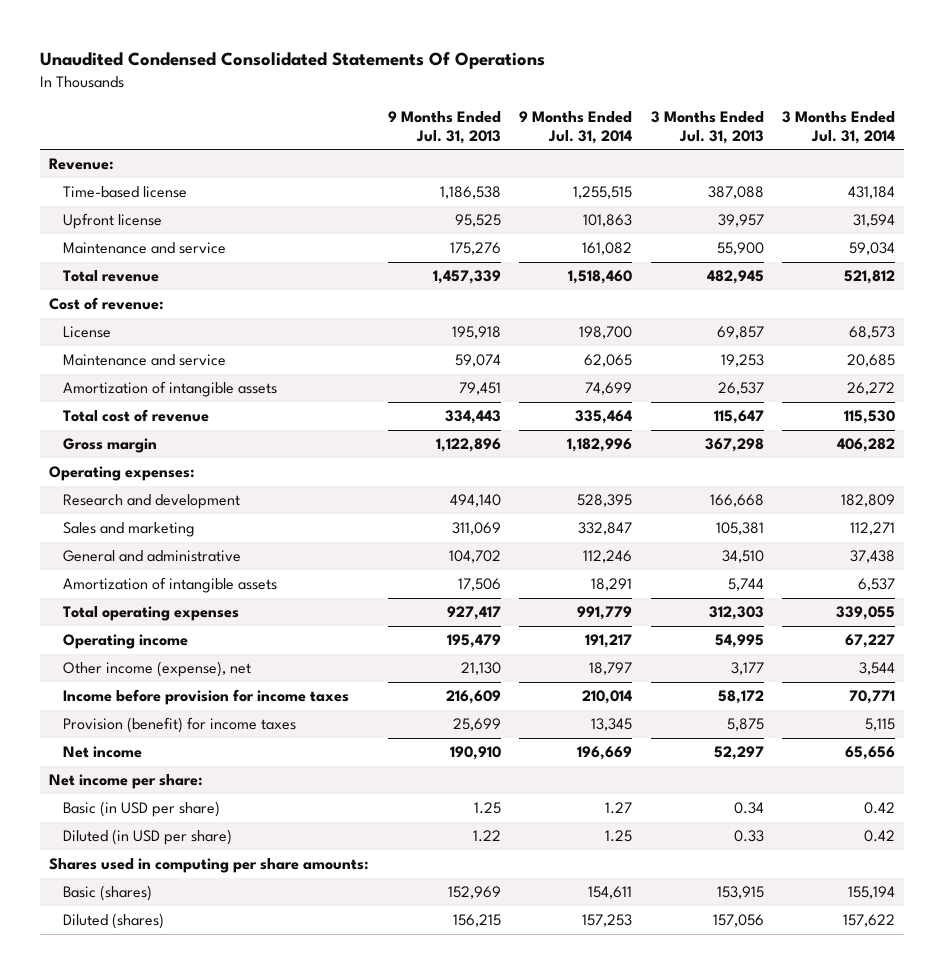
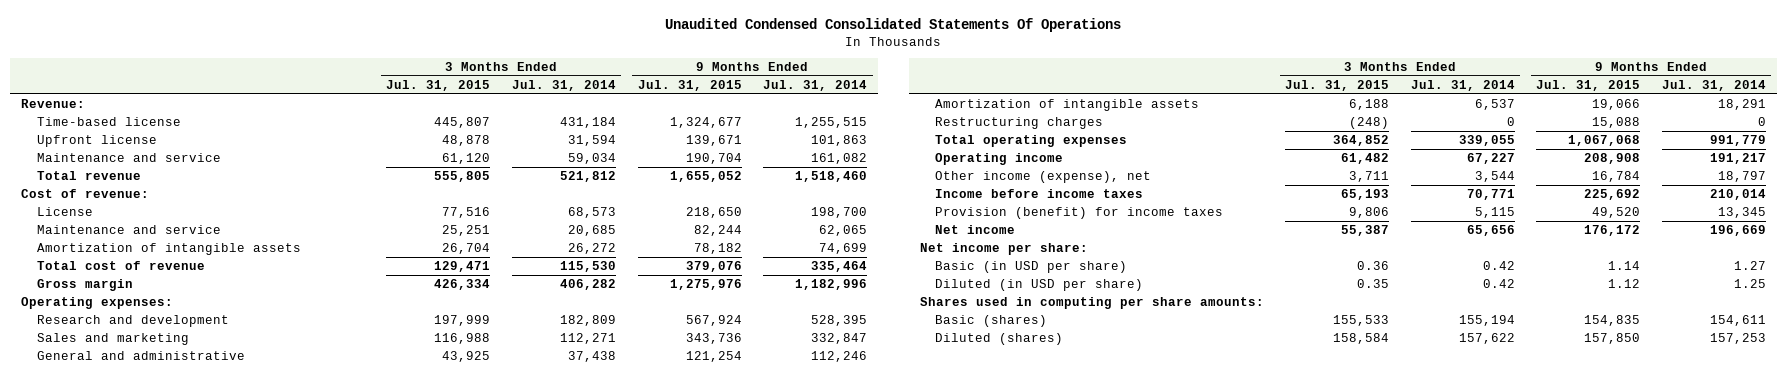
- | 9 Months Ended Jul. 31, 2013 | 9 Months Ended Jul. 31, 2014 | 3 Months Ended Jul. 31, 2013 | 3 Months Ended Jul. 31, 2014
+ | 3 Months Ended Jul. 31, 2015 | 3 Months Ended Jul. 31, 2014 | 9 Months Ended Jul. 31, 2015 | 9 Months Ended Jul. 31, 2014
+ Restructuring charges | (248) | 0 | 15,088 | 0
- Income before provision for income taxes | 216,609 | 210,014 | 58,172 | 70,771
+ Income before income taxes | 65,193 | 70,771 | 225,692 | 210,014

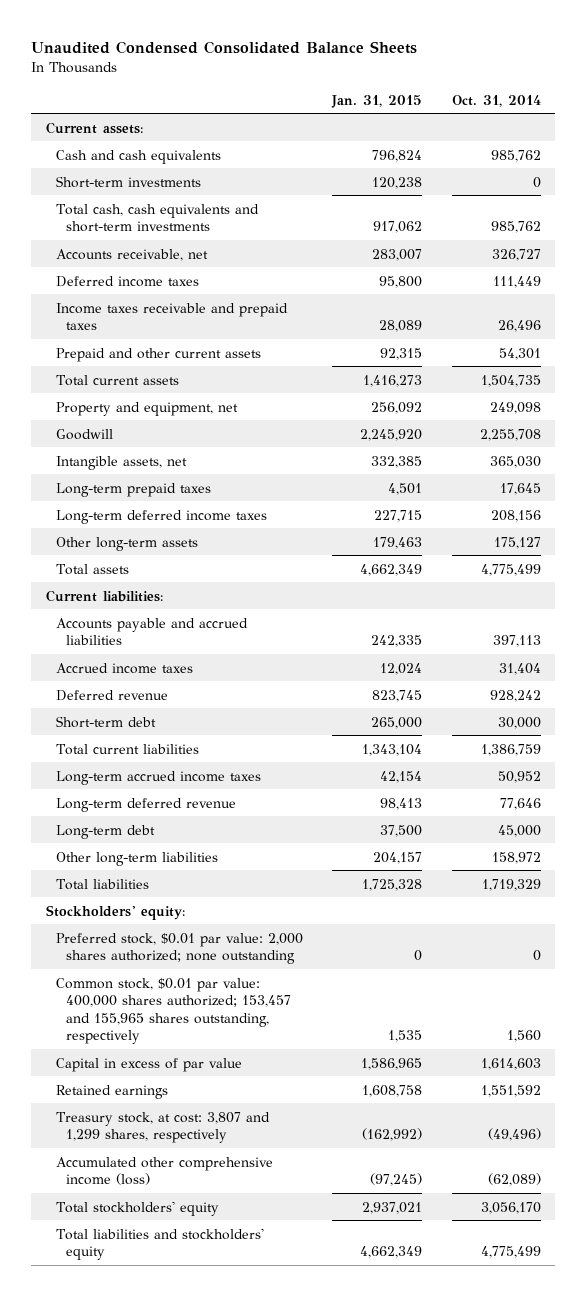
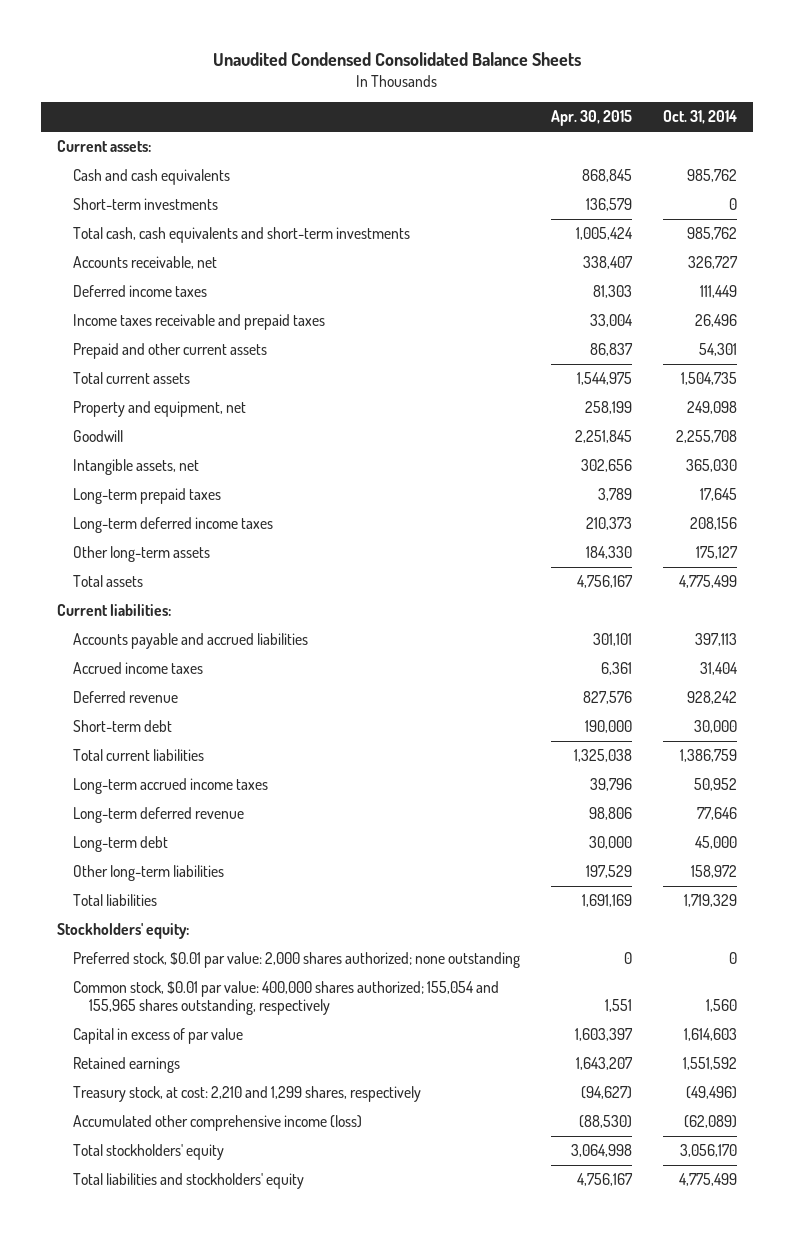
- | Jan. 31, 2015 | Oct. 31, 2014
+ | Apr. 30, 2015 | Oct. 31, 2014
- Common stock, $0.01 par value: 400,000 shares authorized; 153,457 and 155,965 shares outstanding, respectively | 1,535 | 1,560
+ Common stock, $0.01 par value: 400,000 shares authorized; 155,054 and 155,965 shares outstanding, respectively | 1,551 | 1,560
- Treasury stock, at cost: 3,807 and 1,299 shares, respectively | (162,992) | (49,496)
+ Treasury stock, at cost: 2,210 and 1,299 shares, respectively | (94,627) | (49,496)

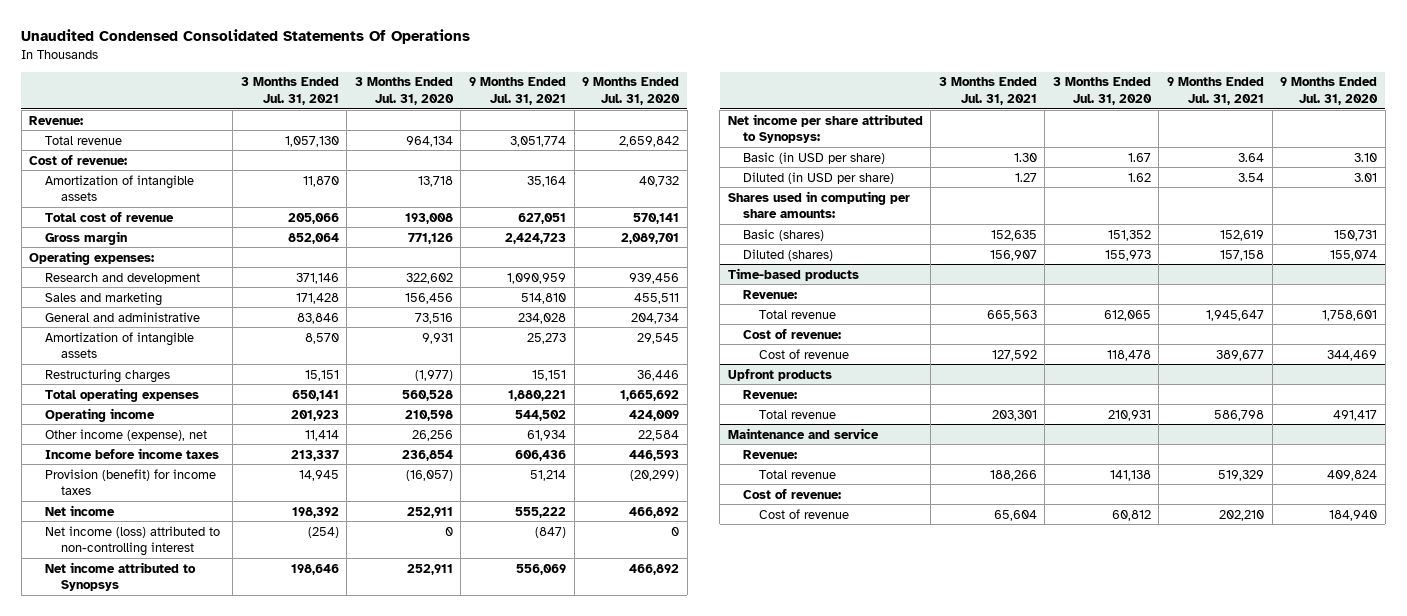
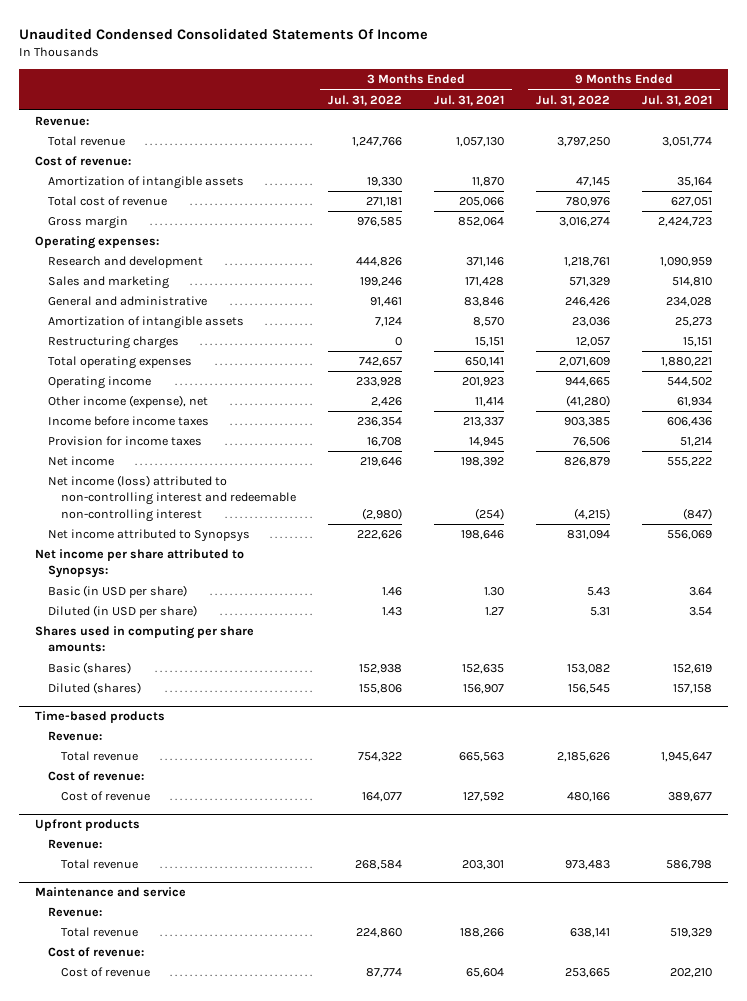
- Unaudited Condensed Consolidated Statements Of Operations
+ Unaudited Condensed Consolidated Statements Of Income
- | 3 Months Ended Jul. 31, 2021 | 3 Months Ended Jul. 31, 2020 | 9 Months Ended Jul. 31, 2021 | 9 Months Ended Jul. 31, 2020
+ | 3 Months Ended Jul. 31, 2022 | 3 Months Ended Jul. 31, 2021 | 9 Months Ended Jul. 31, 2022 | 9 Months Ended Jul. 31, 2021
- Provision (benefit) for income taxes | 14,945 | (16,057) | 51,214 | (20,299)
+ Provision for income taxes | 16,708 | 14,945 | 76,506 | 51,214
- Net income (loss) attributed to non-controlling interest | (254) | 0 | (847) | 0
+ Net income (loss) attributed to non-controlling interest and redeemable non-controlling interest | (2,980) | (254) | (4,215) | (847)

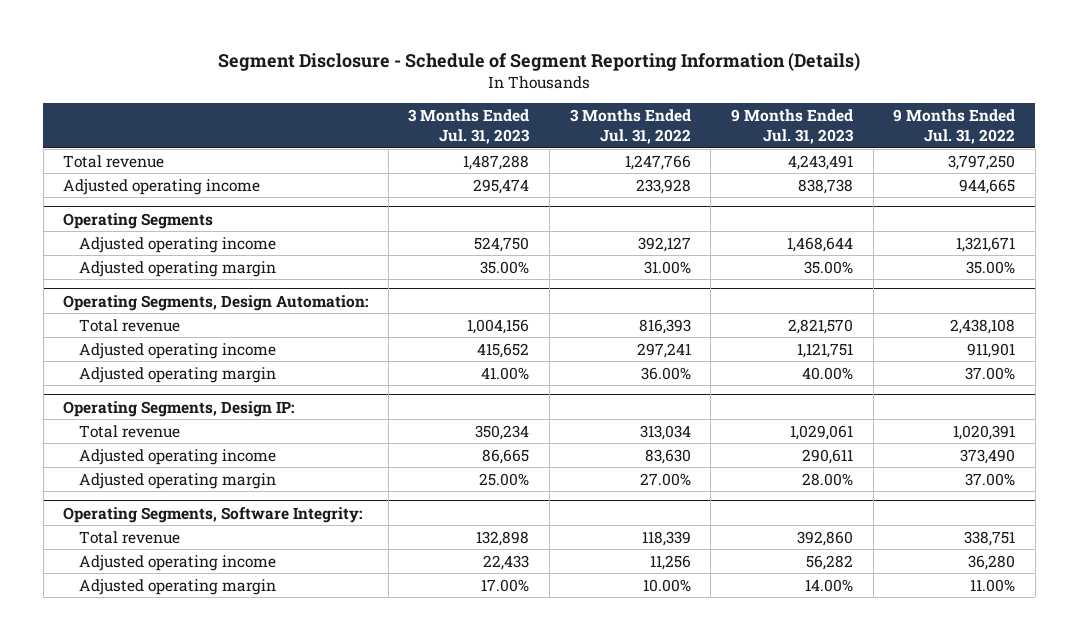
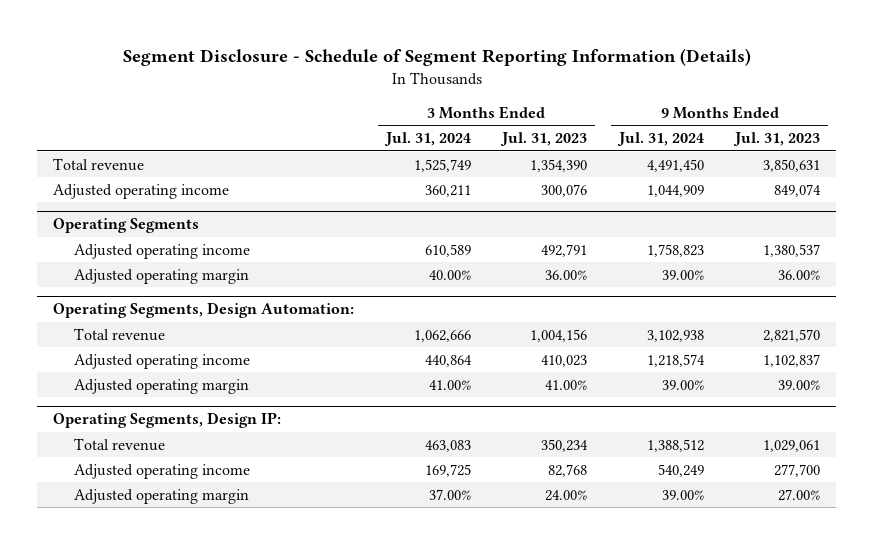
- | 3 Months Ended Jul. 31, 2023 | 3 Months Ended Jul. 31, 2022 | 9 Months Ended Jul. 31, 2023 | 9 Months Ended Jul. 31, 2022
+ | 3 Months Ended Jul. 31, 2024 | 3 Months Ended Jul. 31, 2023 | 9 Months Ended Jul. 31, 2024 | 9 Months Ended Jul. 31, 2023
- Total revenue | 1,487,288 | 1,247,766 | 4,243,491 | 3,797,250
- Adjusted operating income | 295,474 | 233,928 | 838,738 | 944,665
+ Total revenue | 1,525,749 | 1,354,390 | 4,491,450 | 3,850,631
+ Adjusted operating income | 360,211 | 300,076 | 1,044,909 | 849,074
@ Operating Segments
- Adjusted operating income | 524,750 | 392,127 | 1,468,644 | 1,321,671
- Adjusted operating margin | 35.00% | 31.00% | 35.00% | 35.00%
+ Adjusted operating income | 610,589 | 492,791 | 1,758,823 | 1,380,537
+ Adjusted operating margin | 40.00% | 36.00% | 39.00% | 36.00%
@ Operating Segments, Design Automation:
- Adjusted operating income | 415,652 | 297,241 | 1,121,751 | 911,901
- Adjusted operating margin | 41.00% | 36.00% | 40.00% | 37.00%
+ Adjusted operating income | 440,864 | 410,023 | 1,218,574 | 1,102,837
+ Adjusted operating margin | 41.00% | 41.00% | 39.00% | 39.00%
@ Operating Segments, Design IP:
- Adjusted operating income | 86,665 | 83,630 | 290,611 | 373,490
- Adjusted operating margin | 25.00% | 27.00% | 28.00% | 37.00%
- Operating Segments, Software Integrity:
- Total revenue | 132,898 | 118,339 | 392,860 | 338,751
- Adjusted operating income | 22,433 | 11,256 | 56,282 | 36,280
- Adjusted operating margin | 17.00% | 10.00% | 14.00% | 11.00%
@ Operating Segments, Design IP:
+ Adjusted operating income | 169,725 | 82,768 | 540,249 | 277,700
+ Adjusted operating margin | 37.00% | 24.00% | 39.00% | 27.00%

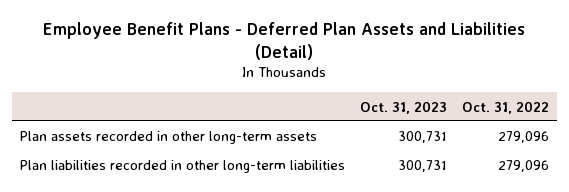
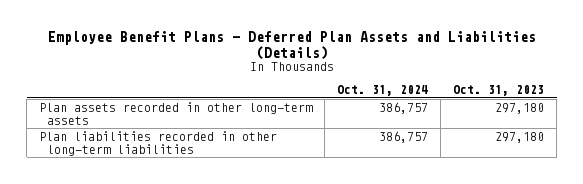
- Employee Benefit Plans - Deferred Plan Assets and Liabilities (Detail)
+ Employee Benefit Plans - Deferred Plan Assets and Liabilities (Details)
- | Oct. 31, 2023 | Oct. 31, 2022
+ | Oct. 31, 2024 | Oct. 31, 2023
- Plan assets recorded in other long-term assets | 300,731 | 279,096
- Plan liabilities recorded in other long-term liabilities | 300,731 | 279,096
+ Plan assets recorded in other long-term assets | 386,757 | 297,180
+ Plan liabilities recorded in other long-term liabilities | 386,757 | 297,180

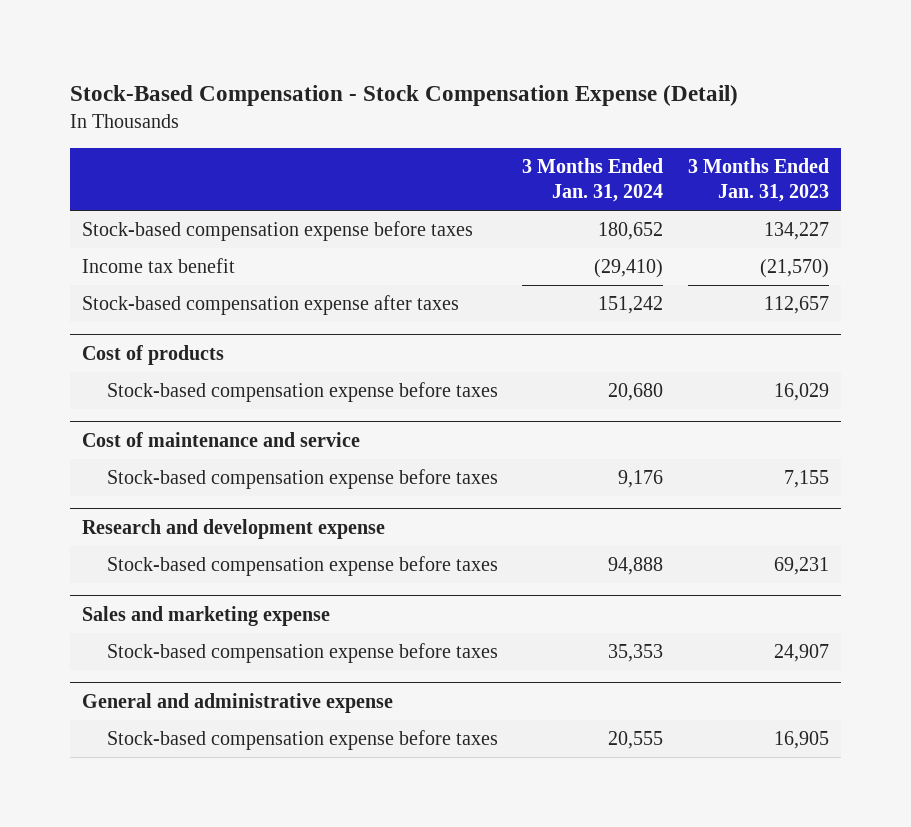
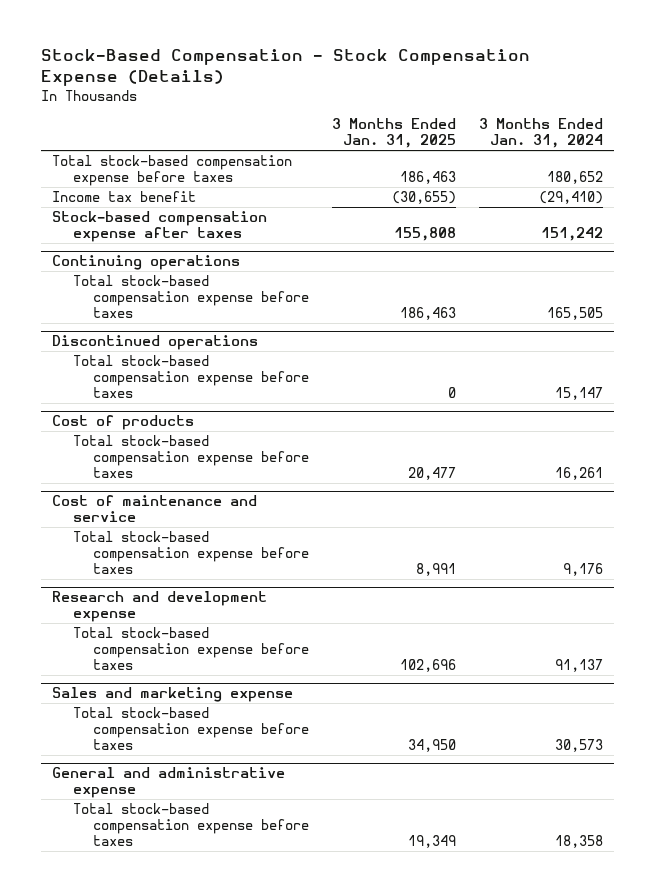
- Stock-Based Compensation - Stock Compensation Expense (Detail)
+ Stock-Based Compensation - Stock Compensation Expense (Details)
- | 3 Months Ended Jan. 31, 2024 | 3 Months Ended Jan. 31, 2023
+ | 3 Months Ended Jan. 31, 2025 | 3 Months Ended Jan. 31, 2024
- Stock-based compensation expense before taxes | 180,652 | 134,227
+ Total stock-based compensation expense before taxes | 186,463 | 180,652
+ Continuing operations
+ Total stock-based compensation expense before taxes | 186,463 | 165,505
+ Discontinued operations
+ Total stock-based compensation expense before taxes | 0 | 15,147
@ Cost of products
- Stock-based compensation expense before taxes | 20,680 | 16,029
+ Total stock-based compensation expense before taxes | 20,477 | 16,261
@ Cost of maintenance and service
- Stock-based compensation expense before taxes | 9,176 | 7,155
+ Total stock-based compensation expense before taxes | 8,991 | 9,176
@ Research and development expense
- Stock-based compensation expense before taxes | 94,888 | 69,231
+ Total stock-based compensation expense before taxes | 102,696 | 91,137
@ Sales and marketing expense
- Stock-based compensation expense before taxes | 35,353 | 24,907
+ Total stock-based compensation expense before taxes | 34,950 | 30,573
@ General and administrative expense
- Stock-based compensation expense before taxes | 20,555 | 16,905
+ Total stock-based compensation expense before taxes | 19,349 | 18,358

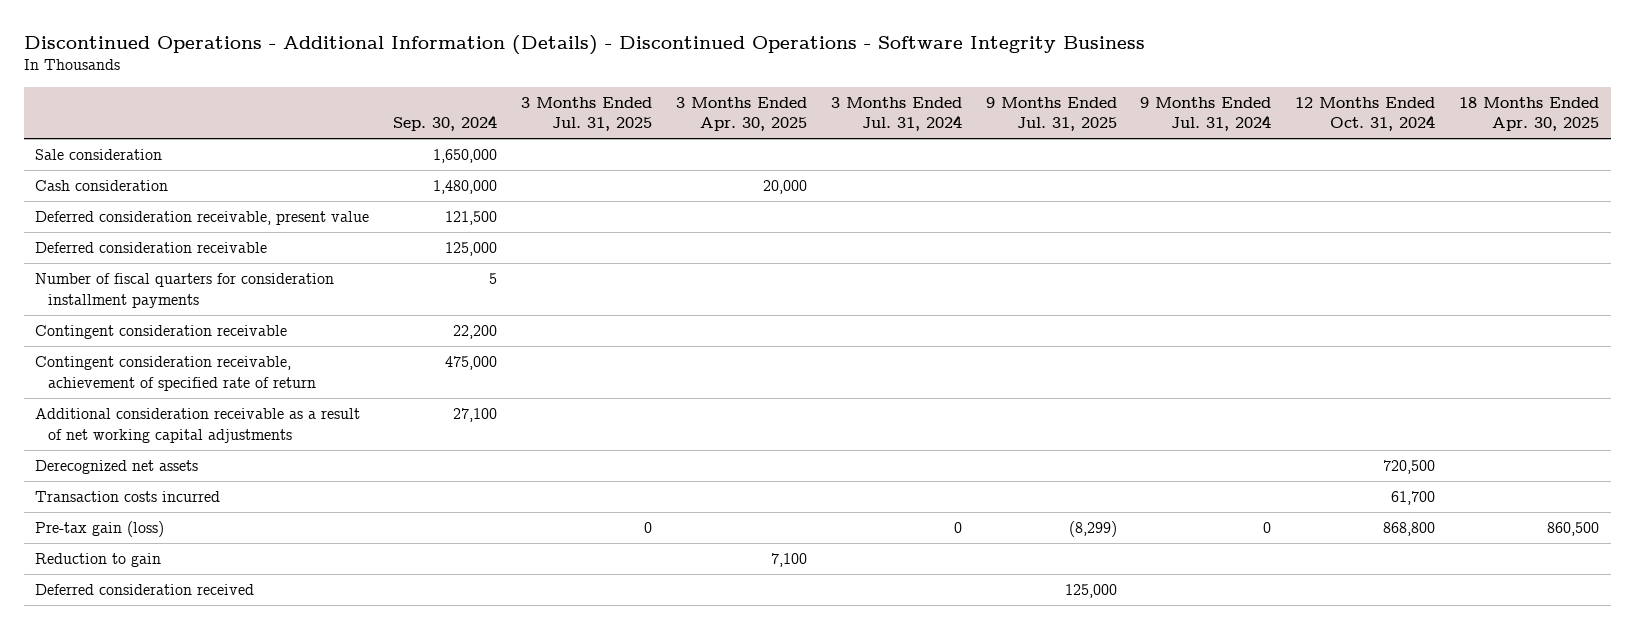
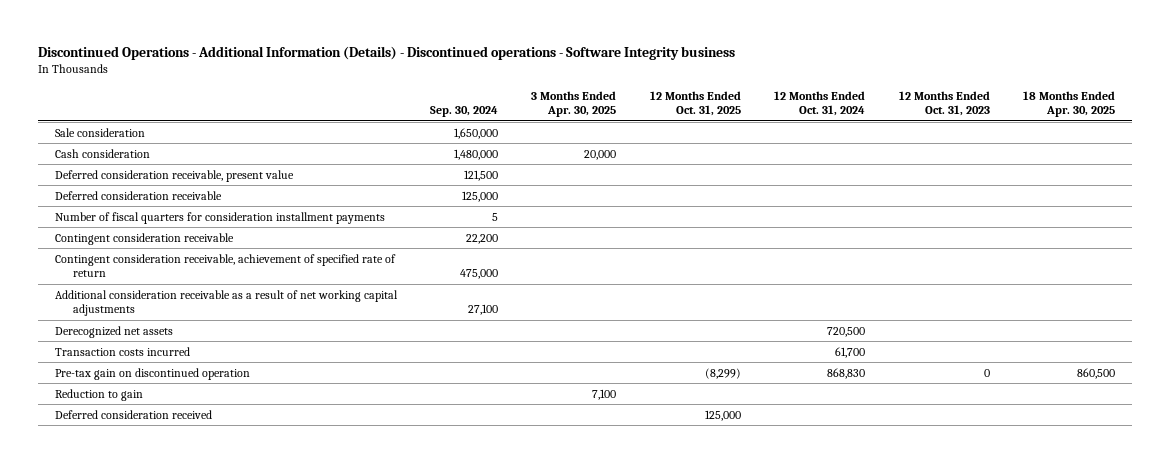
- Discontinued Operations - Additional Information (Details) - Discontinued Operations - Software Integrity Business
+ Discontinued Operations - Additional Information (Details) - Discontinued operations - Software Integrity business
- | Sep. 30, 2024 | 3 Months Ended Jul. 31, 2025 | 3 Months Ended Apr. 30, 2025 | 3 Months Ended Jul. 31, 2024 | 9 Months Ended Jul. 31, 2025 | 9 Months Ended Jul. 31, 2024 | 12 Months Ended Oct. 31, 2024 | 18 Months Ended Apr. 30, 2025
+ | Sep. 30, 2024 | 3 Months Ended Apr. 30, 2025 | 12 Months Ended Oct. 31, 2025 | 12 Months Ended Oct. 31, 2024 | 12 Months Ended Oct. 31, 2023 | 18 Months Ended Apr. 30, 2025
- Pre-tax gain (loss) | | 0 | | 0 | (8,299) | 0 | 868,800 | 860,500
+ Pre-tax gain on discontinued operation | | | (8,299) | 868,830 | 0 | 860,500

